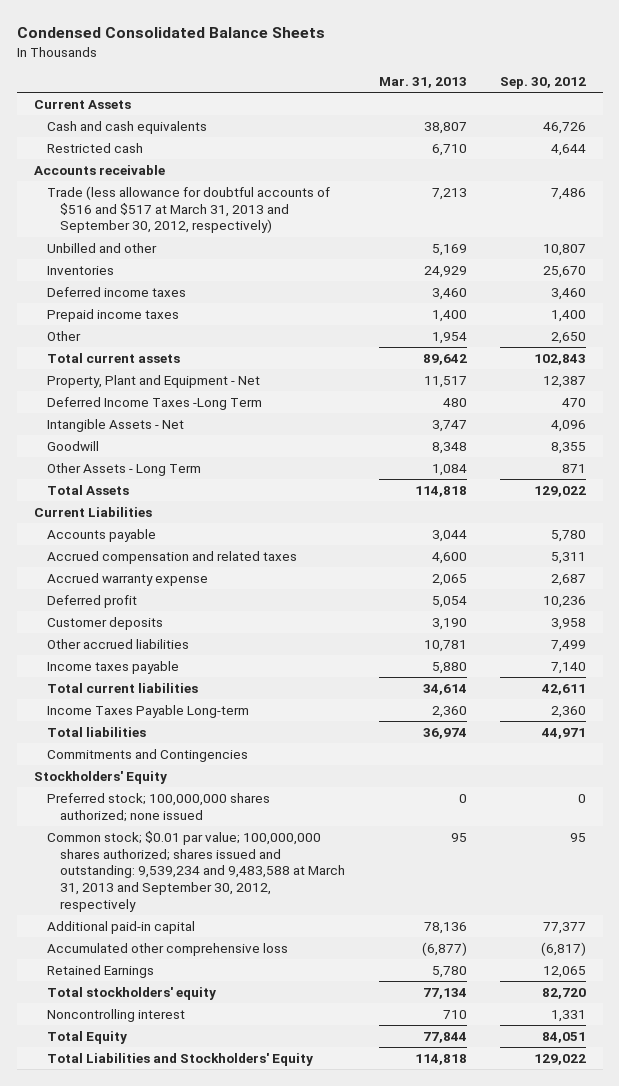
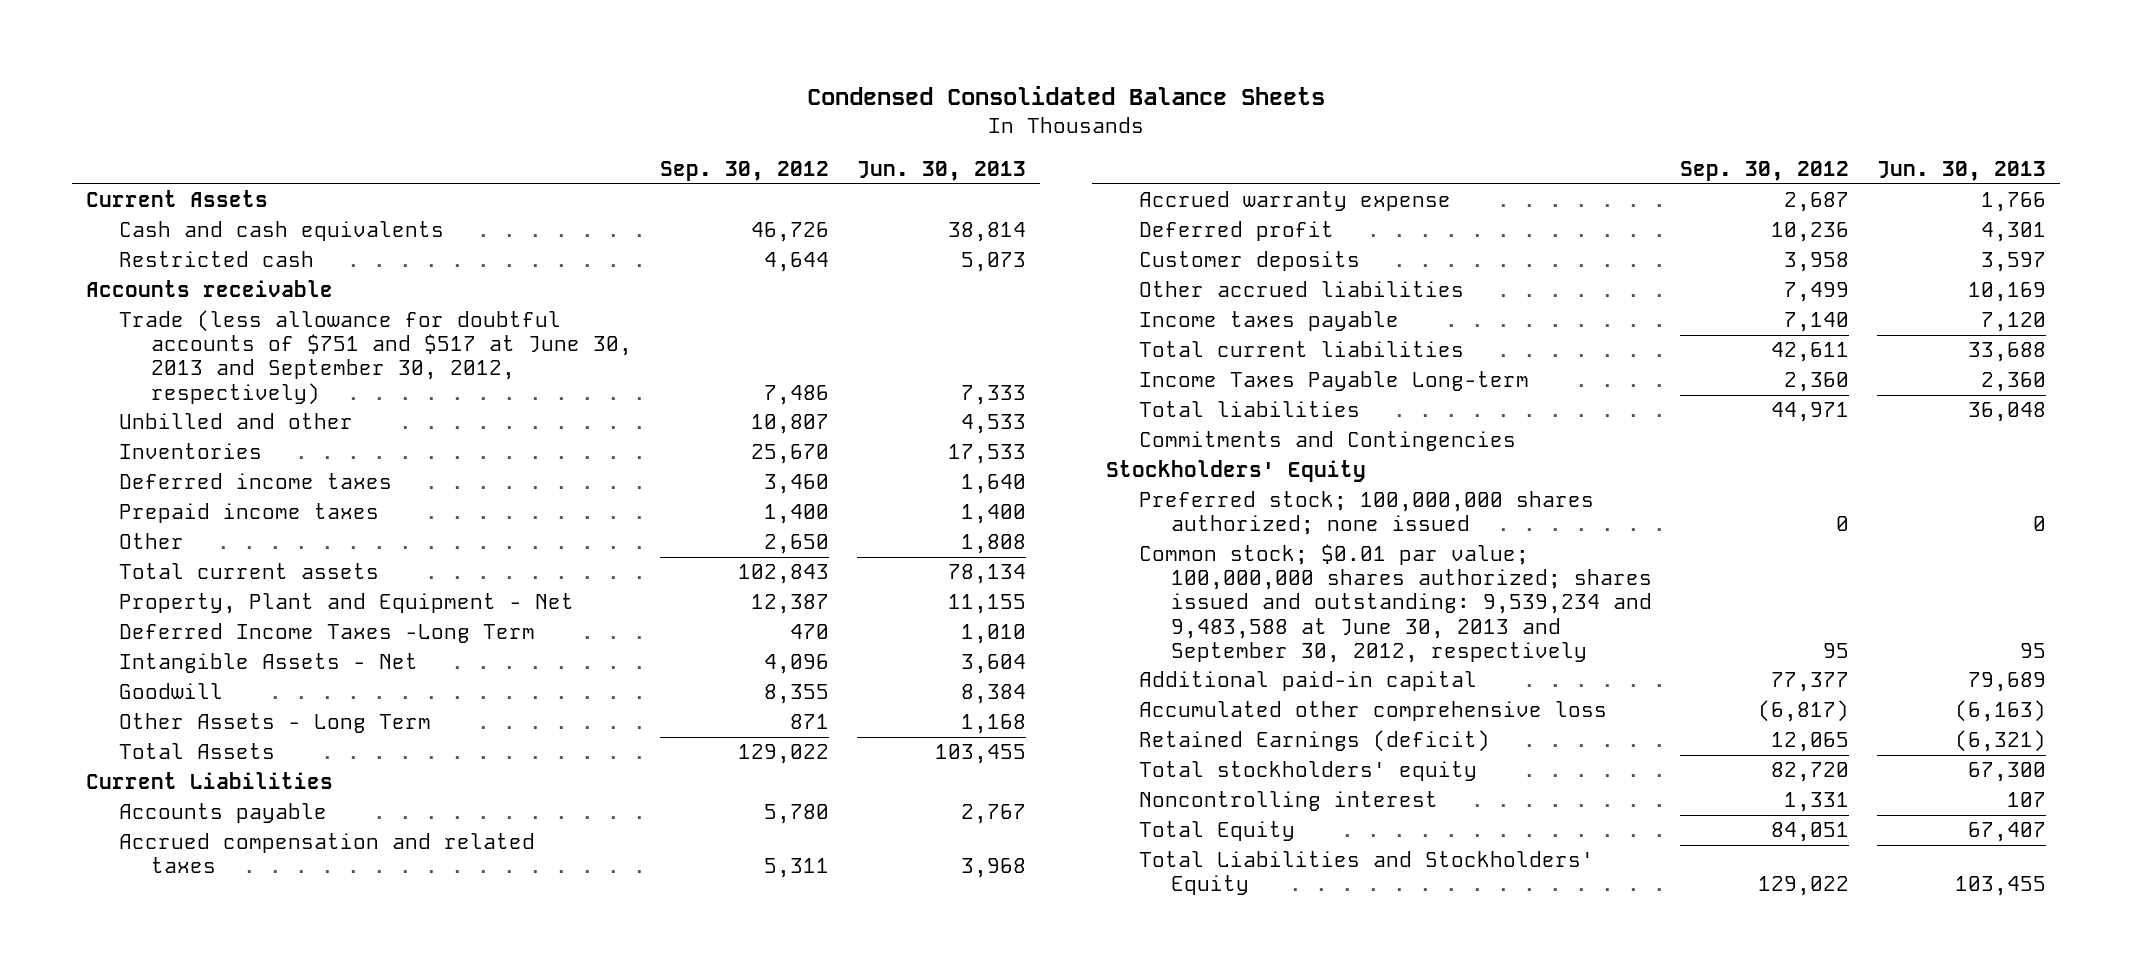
- | Mar. 31, 2013 | Sep. 30, 2012
+ | Sep. 30, 2012 | Jun. 30, 2013
- Trade (less allowance for doubtful accounts of $516 and $517 at March 31, 2013 and September 30, 2012, respectively) | 7,213 | 7,486
+ Trade (less allowance for doubtful accounts of $751 and $517 at June 30, 2013 and September 30, 2012, respectively) | 7,486 | 7,333
- Common stock; $0.01 par value; 100,000,000 shares authorized; shares issued and outstanding: 9,539,234 and 9,483,588 at March 31, 2013 and September 30, 2012, respectively | 95 | 95
+ Common stock; $0.01 par value; 100,000,000 shares authorized; shares issued and outstanding: 9,539,234 and 9,483,588 at June 30, 2013 and September 30, 2012, respectively | 95 | 95
- Retained Earnings | 5,780 | 12,065
+ Retained Earnings (deficit) | 12,065 | (6,321)

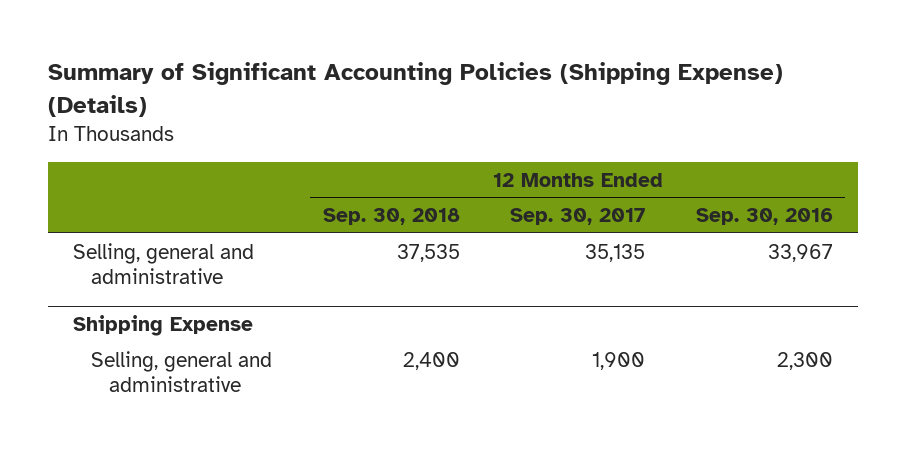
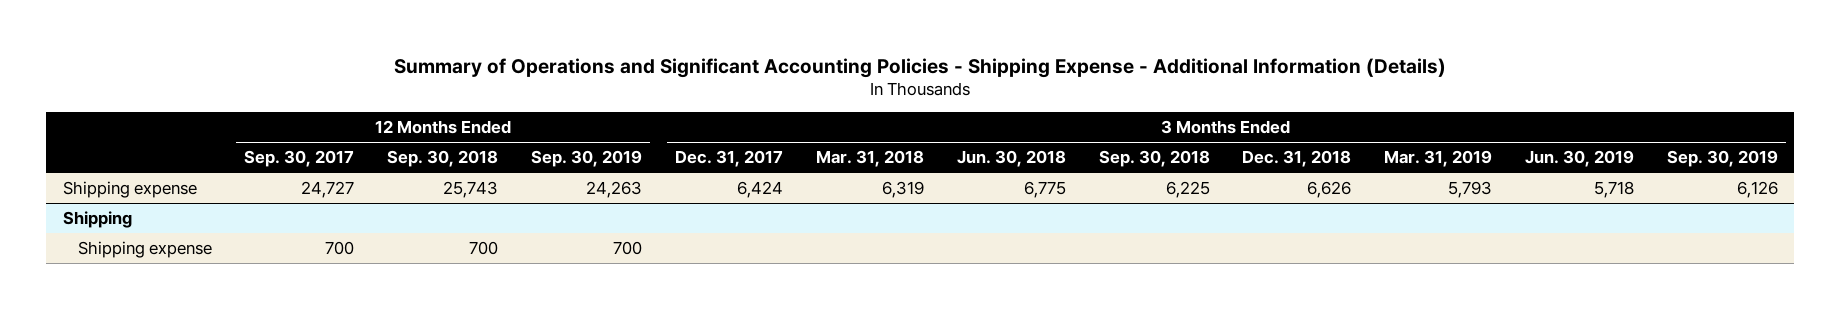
- Summary of Significant Accounting Policies (Shipping Expense) (Details)
+ Summary of Operations and Significant Accounting Policies - Shipping Expense - Additional Information (Details)
- | 12 Months Ended Sep. 30, 2018 | 12 Months Ended Sep. 30, 2017 | 12 Months Ended Sep. 30, 2016
+ | 12 Months Ended Sep. 30, 2017 | 12 Months Ended Sep. 30, 2018 | 12 Months Ended Sep. 30, 2019 | 3 Months Ended Dec. 31, 2017 | 3 Months Ended Mar. 31, 2018 | 3 Months Ended Jun. 30, 2018 | 3 Months Ended Sep. 30, 2018 | 3 Months Ended Dec. 31, 2018 | 3 Months Ended Mar. 31, 2019 | 3 Months Ended Jun. 30, 2019 | 3 Months Ended Sep. 30, 2019
- Selling, general and administrative | 37,535 | 35,135 | 33,967
- Shipping Expense
- Selling, general and administrative | 2,400 | 1,900 | 2,300
+ Shipping expense | 24,727 | 25,743 | 24,263 | 6,424 | 6,319 | 6,775 | 6,225 | 6,626 | 5,793 | 5,718 | 6,126
+ Shipping
+ Shipping expense | 700 | 700 | 700 | | | | | | | |

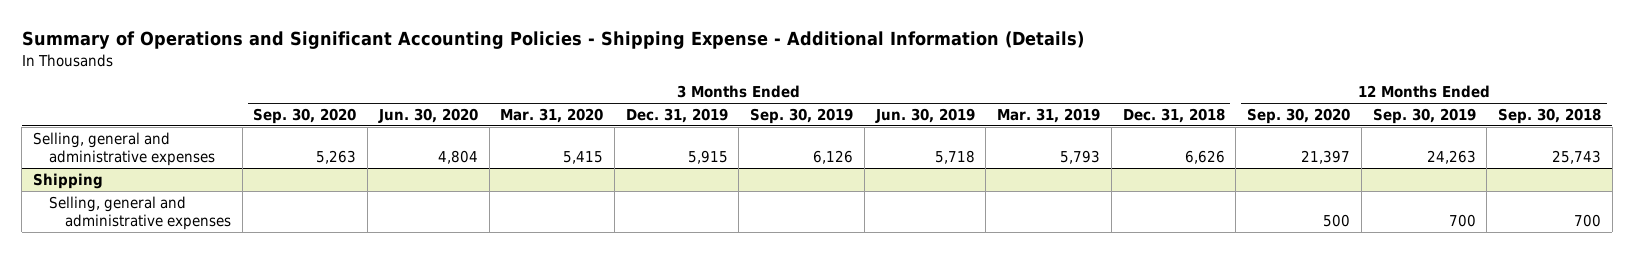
- | 12 Months Ended Sep. 30, 2017 | 12 Months Ended Sep. 30, 2018 | 12 Months Ended Sep. 30, 2019 | 3 Months Ended Dec. 31, 2017 | 3 Months Ended Mar. 31, 2018 | 3 Months Ended Jun. 30, 2018 | 3 Months Ended Sep. 30, 2018 | 3 Months Ended Dec. 31, 2018 | 3 Months Ended Mar. 31, 2019 | 3 Months Ended Jun. 30, 2019 | 3 Months Ended Sep. 30, 2019
+ | 3 Months Ended Sep. 30, 2020 | 3 Months Ended Jun. 30, 2020 | 3 Months Ended Mar. 31, 2020 | 3 Months Ended Dec. 31, 2019 | 3 Months Ended Sep. 30, 2019 | 3 Months Ended Jun. 30, 2019 | 3 Months Ended Mar. 31, 2019 | 3 Months Ended Dec. 31, 2018 | 12 Months Ended Sep. 30, 2020 | 12 Months Ended Sep. 30, 2019 | 12 Months Ended Sep. 30, 2018
- Shipping expense | 24,727 | 25,743 | 24,263 | 6,424 | 6,319 | 6,775 | 6,225 | 6,626 | 5,793 | 5,718 | 6,126
+ Selling, general and administrative expenses | 5,263 | 4,804 | 5,415 | 5,915 | 6,126 | 5,718 | 5,793 | 6,626 | 21,397 | 24,263 | 25,743
@ Shipping
- Shipping expense | 700 | 700 | 700 | | | | | | | |
+ Selling, general and administrative expenses | | | | | | | | | 500 | 700 | 700

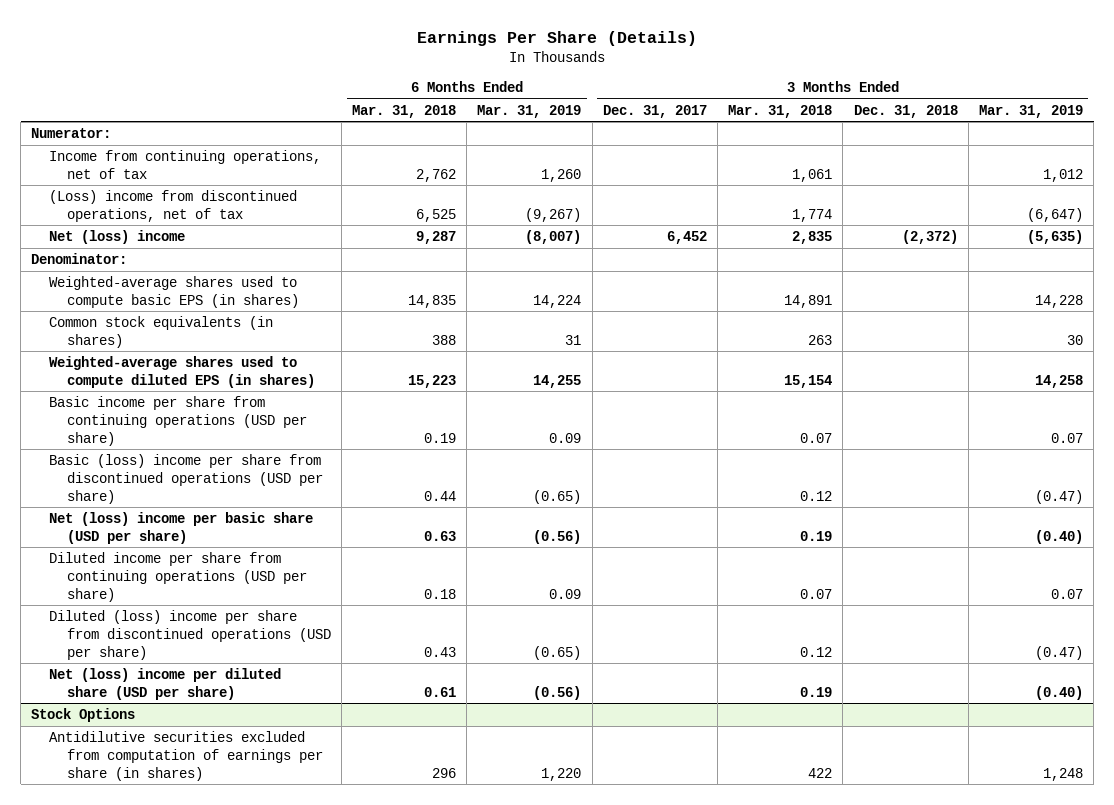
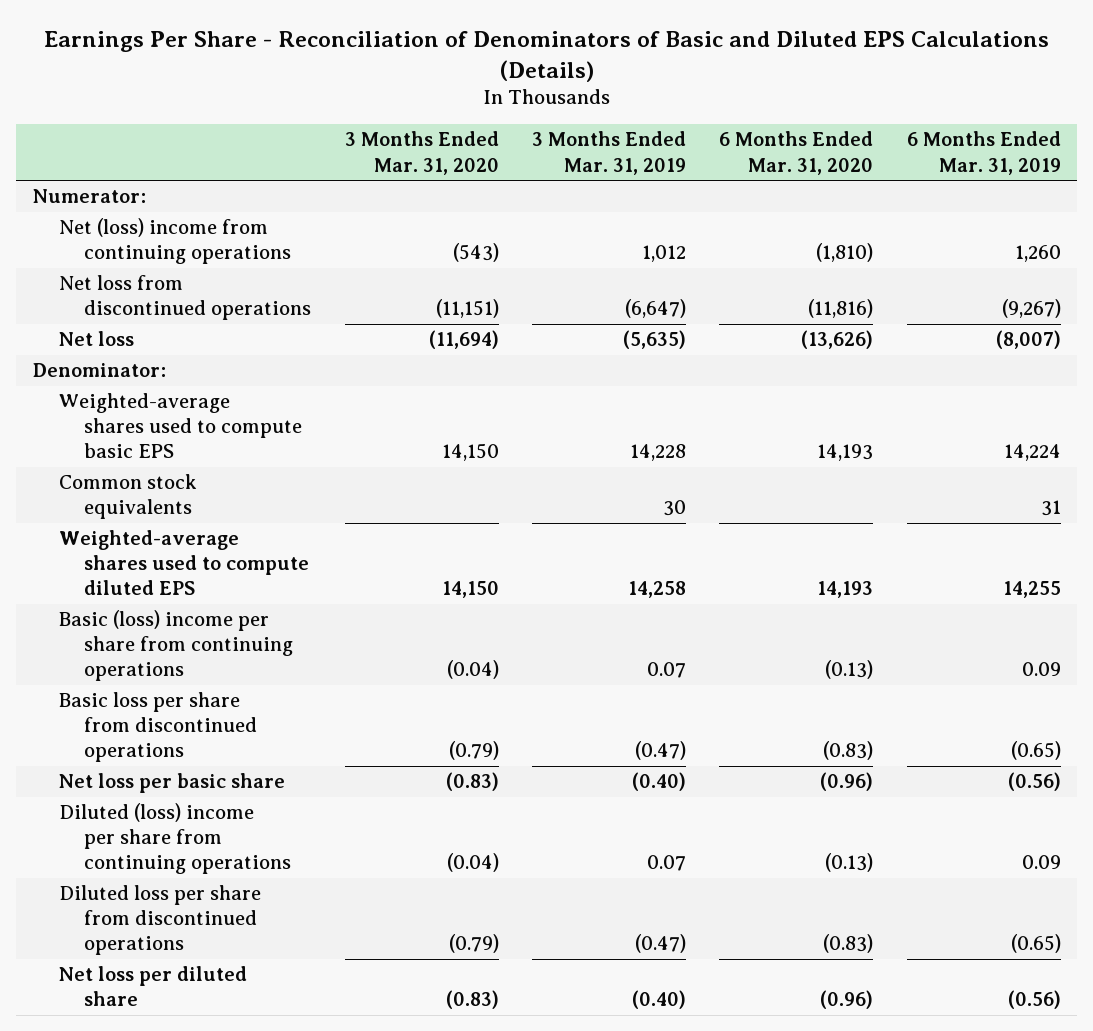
- Earnings Per Share (Details)
+ Earnings Per Share - Reconciliation of Denominators of Basic and Diluted EPS Calculations (Details)
- | 6 Months Ended Mar. 31, 2018 | 6 Months Ended Mar. 31, 2019 | 3 Months Ended Dec. 31, 2017 | 3 Months Ended Mar. 31, 2018 | 3 Months Ended Dec. 31, 2018 | 3 Months Ended Mar. 31, 2019
+ | 3 Months Ended Mar. 31, 2020 | 3 Months Ended Mar. 31, 2019 | 6 Months Ended Mar. 31, 2020 | 6 Months Ended Mar. 31, 2019
- Income from continuing operations, net of tax | 2,762 | 1,260 | | 1,061 | | 1,012
- (Loss) income from discontinued operations, net of tax | 6,525 | (9,267) | | 1,774 | | (6,647)
- Net (loss) income | 9,287 | (8,007) | 6,452 | 2,835 | (2,372) | (5,635)
+ Net (loss) income from continuing operations | (543) | 1,012 | (1,810) | 1,260
+ Net loss from discontinued operations | (11,151) | (6,647) | (11,816) | (9,267)
+ Net loss | (11,694) | (5,635) | (13,626) | (8,007)
- Weighted-average shares used to compute basic EPS (in shares) | 14,835 | 14,224 | | 14,891 | | 14,228
- Common stock equivalents (in shares) | 388 | 31 | | 263 | | 30
- Weighted-average shares used to compute diluted EPS (in shares) | 15,223 | 14,255 | | 15,154 | | 14,258
- Basic income per share from continuing operations (USD per share) | 0.19 | 0.09 | | 0.07 | | 0.07
- Basic (loss) income per share from discontinued operations (USD per share) | 0.44 | (0.65) | | 0.12 | | (0.47)
- Net (loss) income per basic share (USD per share) | 0.63 | (0.56) | | 0.19 | | (0.40)
- Diluted income per share from continuing operations (USD per share) | 0.18 | 0.09 | | 0.07 | | 0.07
- Diluted (loss) income per share from discontinued operations (USD per share) | 0.43 | (0.65) | | 0.12 | | (0.47)
- Net (loss) income per diluted share (USD per share) | 0.61 | (0.56) | | 0.19 | | (0.40)
- Stock Options
- Antidilutive securities excluded from computation of earnings per share (in shares) | 296 | 1,220 | | 422 | | 1,248
+ Weighted-average shares used to compute basic EPS | 14,150 | 14,228 | 14,193 | 14,224
+ Common stock equivalents | | 30 | | 31
+ Weighted-average shares used to compute diluted EPS | 14,150 | 14,258 | 14,193 | 14,255
+ Basic (loss) income per share from continuing operations | (0.04) | 0.07 | (0.13) | 0.09
+ Basic loss per share from discontinued operations | (0.79) | (0.47) | (0.83) | (0.65)
+ Net loss per basic share | (0.83) | (0.40) | (0.96) | (0.56)
+ Diluted (loss) income per share from continuing operations | (0.04) | 0.07 | (0.13) | 0.09
+ Diluted loss per share from discontinued operations | (0.79) | (0.47) | (0.83) | (0.65)
+ Net loss per diluted share | (0.83) | (0.40) | (0.96) | (0.56)

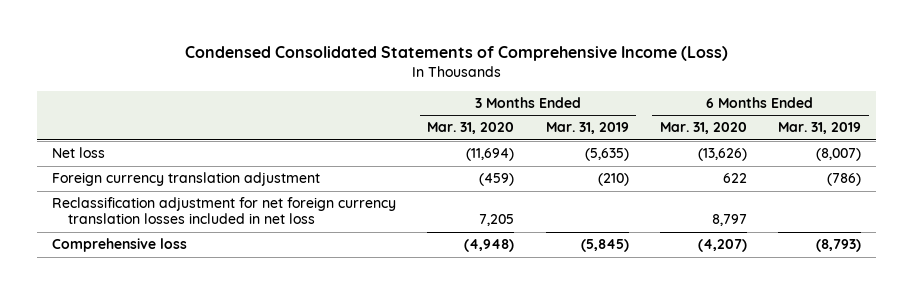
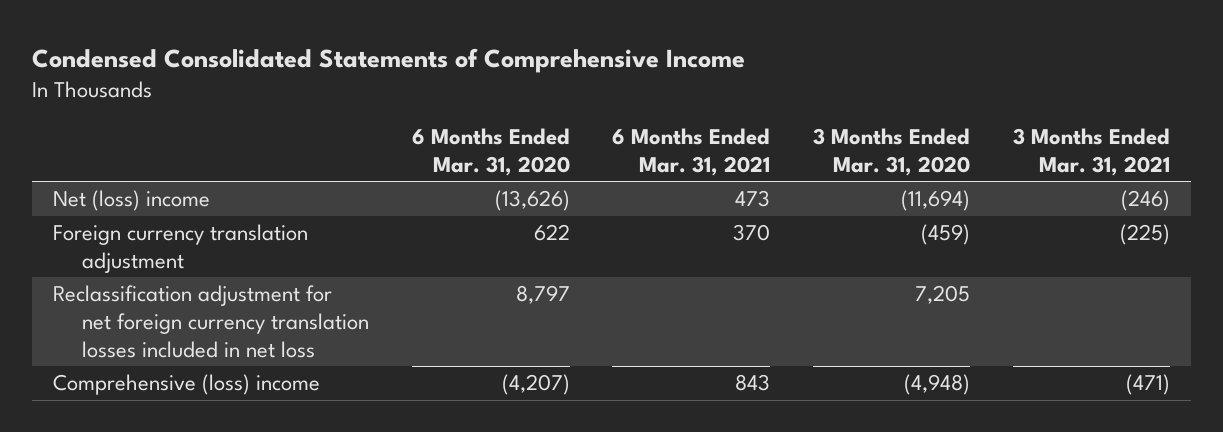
- Condensed Consolidated Statements of Comprehensive Income (Loss)
+ Condensed Consolidated Statements of Comprehensive Income
- | 3 Months Ended Mar. 31, 2020 | 3 Months Ended Mar. 31, 2019 | 6 Months Ended Mar. 31, 2020 | 6 Months Ended Mar. 31, 2019
+ | 6 Months Ended Mar. 31, 2020 | 6 Months Ended Mar. 31, 2021 | 3 Months Ended Mar. 31, 2020 | 3 Months Ended Mar. 31, 2021
- Net loss | (11,694) | (5,635) | (13,626) | (8,007)
+ Net (loss) income | (13,626) | 473 | (11,694) | (246)
- Comprehensive loss | (4,948) | (5,845) | (4,207) | (8,793)
+ Comprehensive (loss) income | (4,207) | 843 | (4,948) | (471)

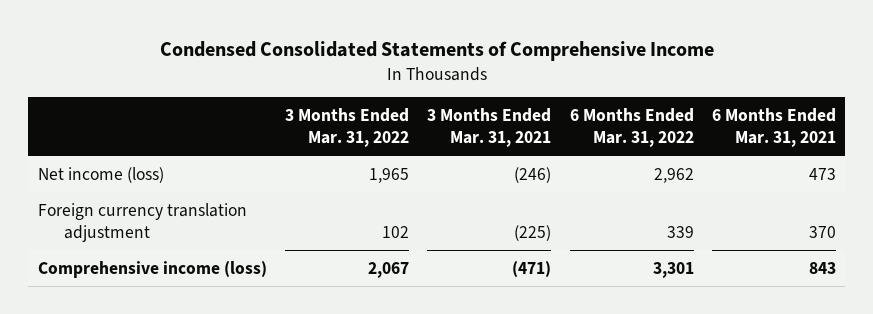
- | 6 Months Ended Mar. 31, 2020 | 6 Months Ended Mar. 31, 2021 | 3 Months Ended Mar. 31, 2020 | 3 Months Ended Mar. 31, 2021
+ | 3 Months Ended Mar. 31, 2022 | 3 Months Ended Mar. 31, 2021 | 6 Months Ended Mar. 31, 2022 | 6 Months Ended Mar. 31, 2021
- Net (loss) income | (13,626) | 473 | (11,694) | (246)
+ Net income (loss) | 1,965 | (246) | 2,962 | 473
- Reclassification adjustment for net foreign currency translation losses included in net loss | 8,797 | | 7,205 |
- Comprehensive (loss) income | (4,207) | 843 | (4,948) | (471)
+ Comprehensive income (loss) | 2,067 | (471) | 3,301 | 843

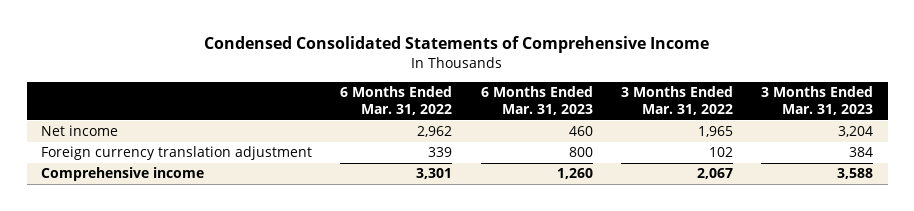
- | 3 Months Ended Mar. 31, 2022 | 3 Months Ended Mar. 31, 2021 | 6 Months Ended Mar. 31, 2022 | 6 Months Ended Mar. 31, 2021
+ | 6 Months Ended Mar. 31, 2022 | 6 Months Ended Mar. 31, 2023 | 3 Months Ended Mar. 31, 2022 | 3 Months Ended Mar. 31, 2023
- Net income (loss) | 1,965 | (246) | 2,962 | 473
+ Net income | 2,962 | 460 | 1,965 | 3,204
- Comprehensive income (loss) | 2,067 | (471) | 3,301 | 843
+ Comprehensive income | 3,301 | 1,260 | 2,067 | 3,588

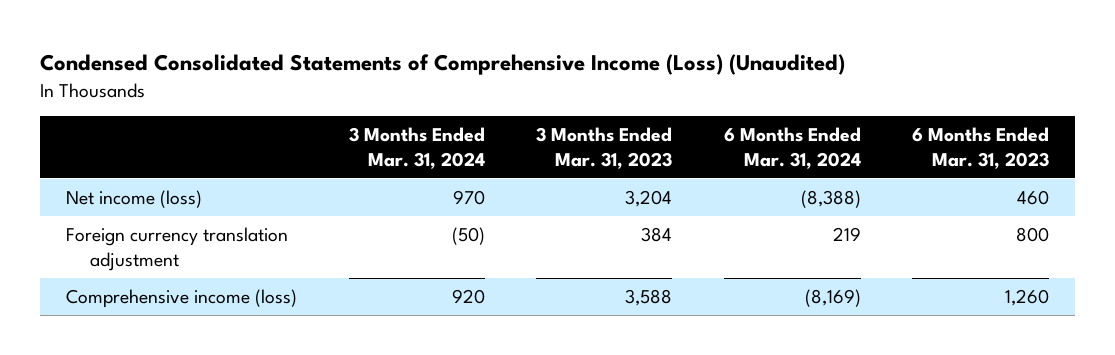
- Condensed Consolidated Statements of Comprehensive Income
+ Condensed Consolidated Statements of Comprehensive Income (Loss) (Unaudited)
- | 6 Months Ended Mar. 31, 2022 | 6 Months Ended Mar. 31, 2023 | 3 Months Ended Mar. 31, 2022 | 3 Months Ended Mar. 31, 2023
+ | 3 Months Ended Mar. 31, 2024 | 3 Months Ended Mar. 31, 2023 | 6 Months Ended Mar. 31, 2024 | 6 Months Ended Mar. 31, 2023
- Net income | 2,962 | 460 | 1,965 | 3,204
+ Net income (loss) | 970 | 3,204 | (8,388) | 460
- Comprehensive income | 3,301 | 1,260 | 2,067 | 3,588
+ Comprehensive income (loss) | 920 | 3,588 | (8,169) | 1,260

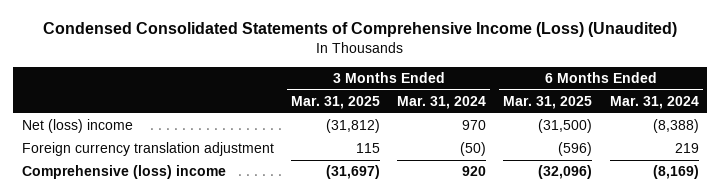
- | 3 Months Ended Mar. 31, 2024 | 3 Months Ended Mar. 31, 2023 | 6 Months Ended Mar. 31, 2024 | 6 Months Ended Mar. 31, 2023
+ | 3 Months Ended Mar. 31, 2025 | 3 Months Ended Mar. 31, 2024 | 6 Months Ended Mar. 31, 2025 | 6 Months Ended Mar. 31, 2024
- Net income (loss) | 970 | 3,204 | (8,388) | 460
+ Net (loss) income | (31,812) | 970 | (31,500) | (8,388)
- Comprehensive income (loss) | 920 | 3,588 | (8,169) | 1,260
+ Comprehensive (loss) income | (31,697) | 920 | (32,096) | (8,169)

